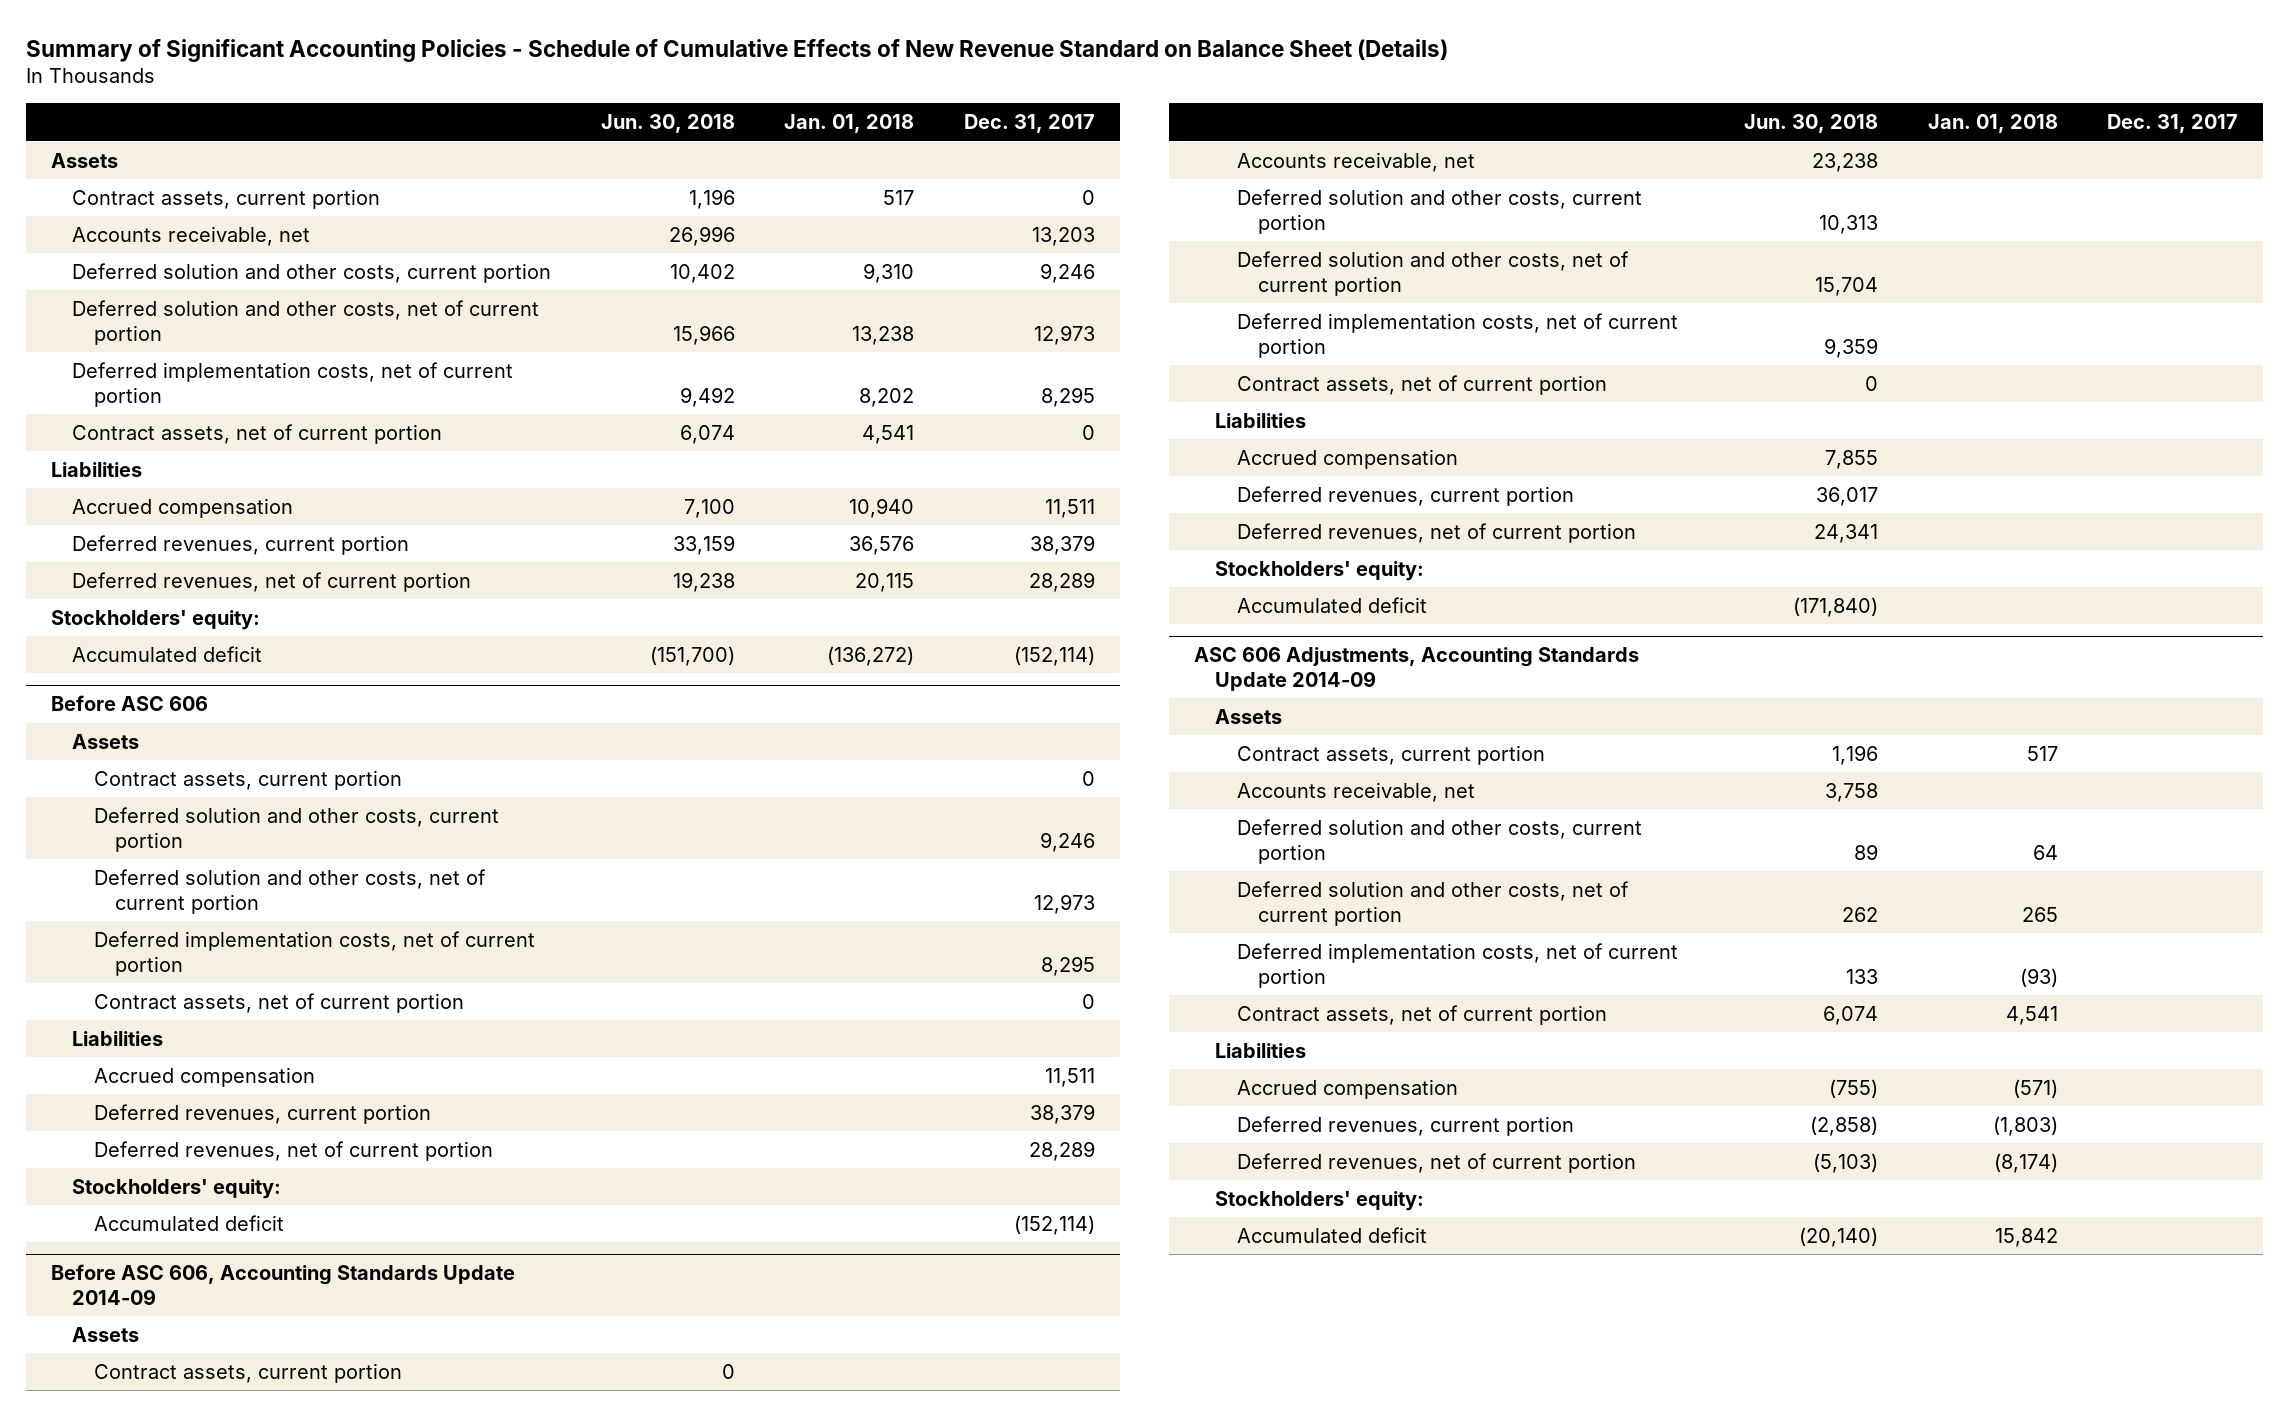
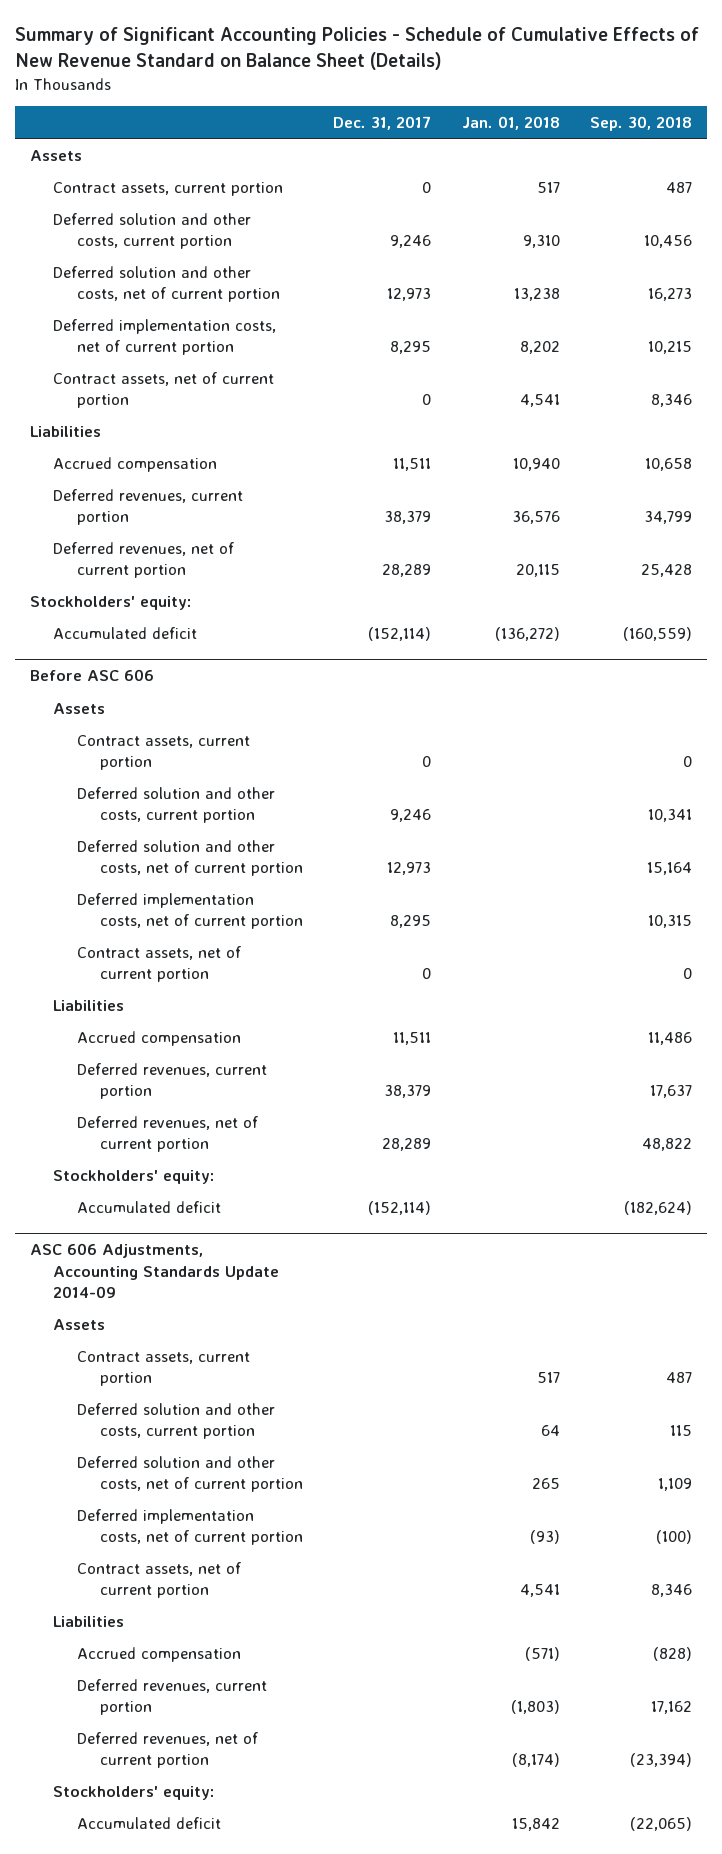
- | Jun. 30, 2018 | Jan. 01, 2018 | Dec. 31, 2017
+ | Dec. 31, 2017 | Jan. 01, 2018 | Sep. 30, 2018
- Accounts receivable, net | 26,996 | | 13,203
- Before ASC 606, Accounting Standards Update 2014-09
- Assets
- Contract assets, current portion | 0 | |
- Accounts receivable, net | 23,238 | |
- Deferred solution and other costs, current portion | 10,313 | |
- Deferred solution and other costs, net of current portion | 15,704 | |
- Deferred implementation costs, net of current portion | 9,359 | |
- Contract assets, net of current portion | 0 | |
- Liabilities
- Accrued compensation | 7,855 | |
- Deferred revenues, current portion | 36,017 | |
- Deferred revenues, net of current portion | 24,341 | |
- Stockholders' equity:
- Accumulated deficit | (171,840) | |
@ ASC 606 Adjustments, Accounting Standards Update 2014-09
- Accounts receivable, net | 3,758 | |

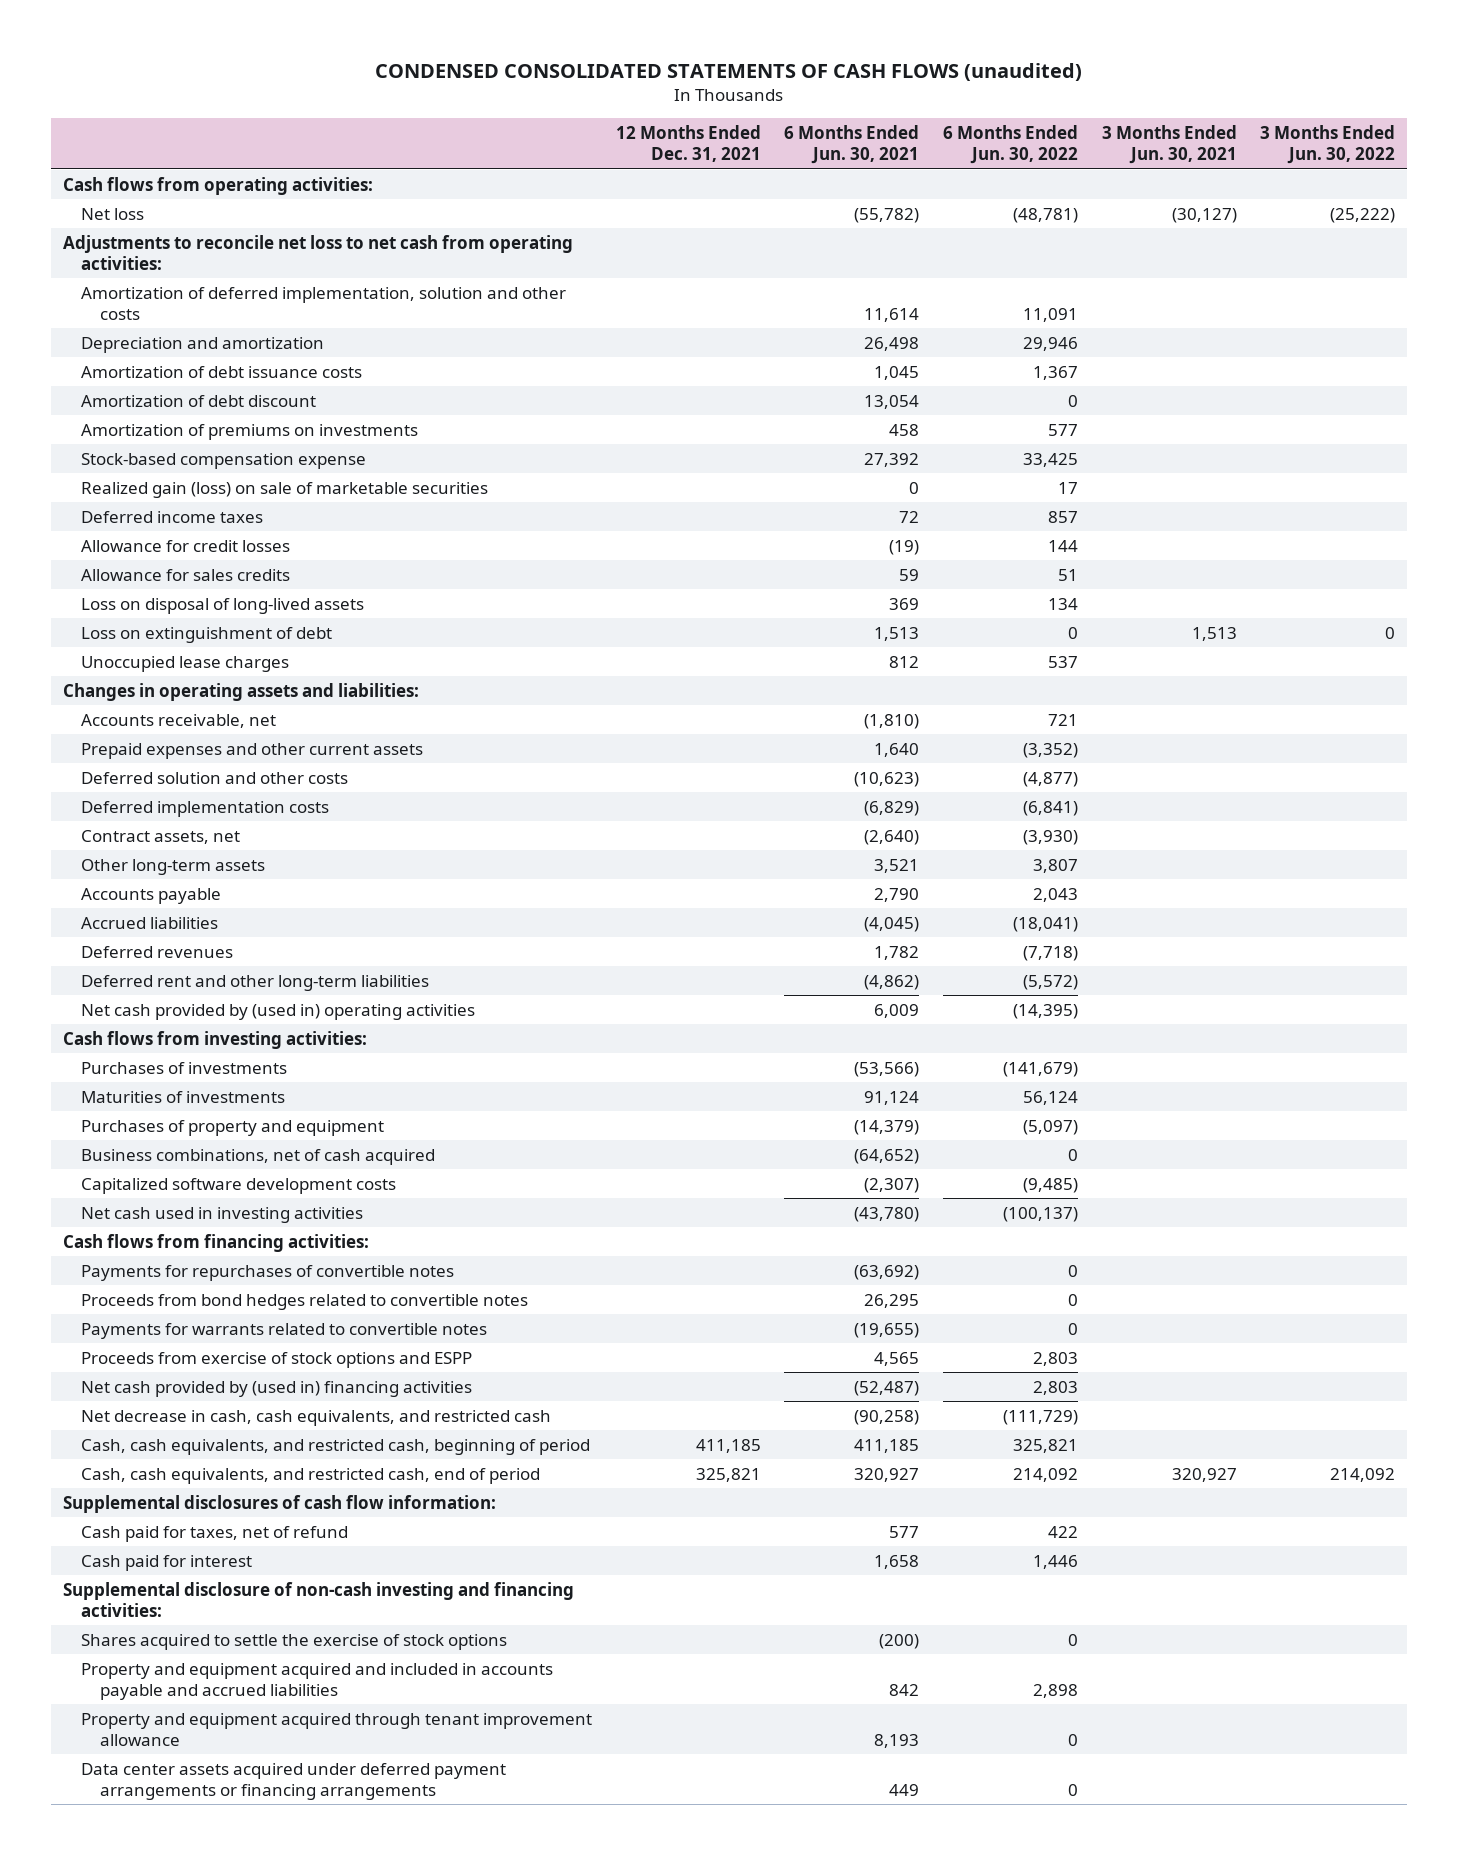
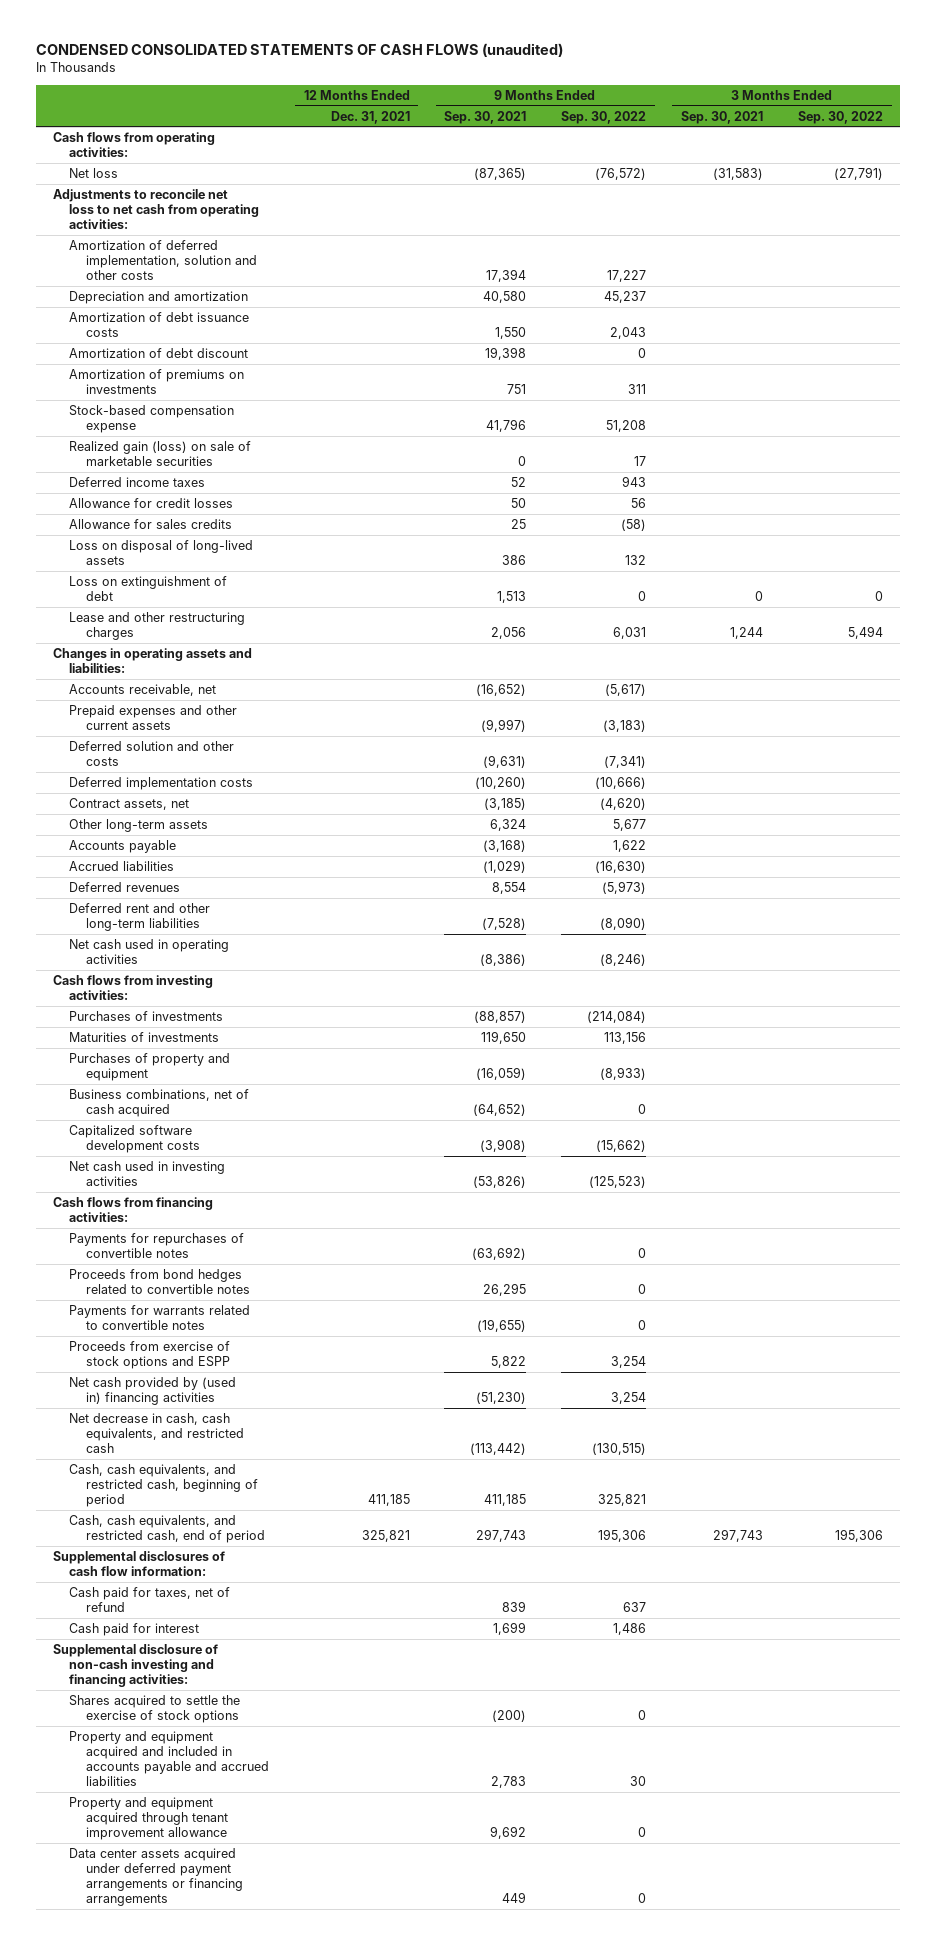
- | 12 Months Ended Dec. 31, 2021 | 6 Months Ended Jun. 30, 2021 | 6 Months Ended Jun. 30, 2022 | 3 Months Ended Jun. 30, 2021 | 3 Months Ended Jun. 30, 2022
+ | 12 Months Ended Dec. 31, 2021 | 9 Months Ended Sep. 30, 2021 | 9 Months Ended Sep. 30, 2022 | 3 Months Ended Sep. 30, 2021 | 3 Months Ended Sep. 30, 2022
- Unoccupied lease charges | | 812 | 537 | |
+ Lease and other restructuring charges | | 2,056 | 6,031 | 1,244 | 5,494
- Net cash provided by (used in) operating activities | | 6,009 | (14,395) | |
+ Net cash used in operating activities | | (8,386) | (8,246) | |

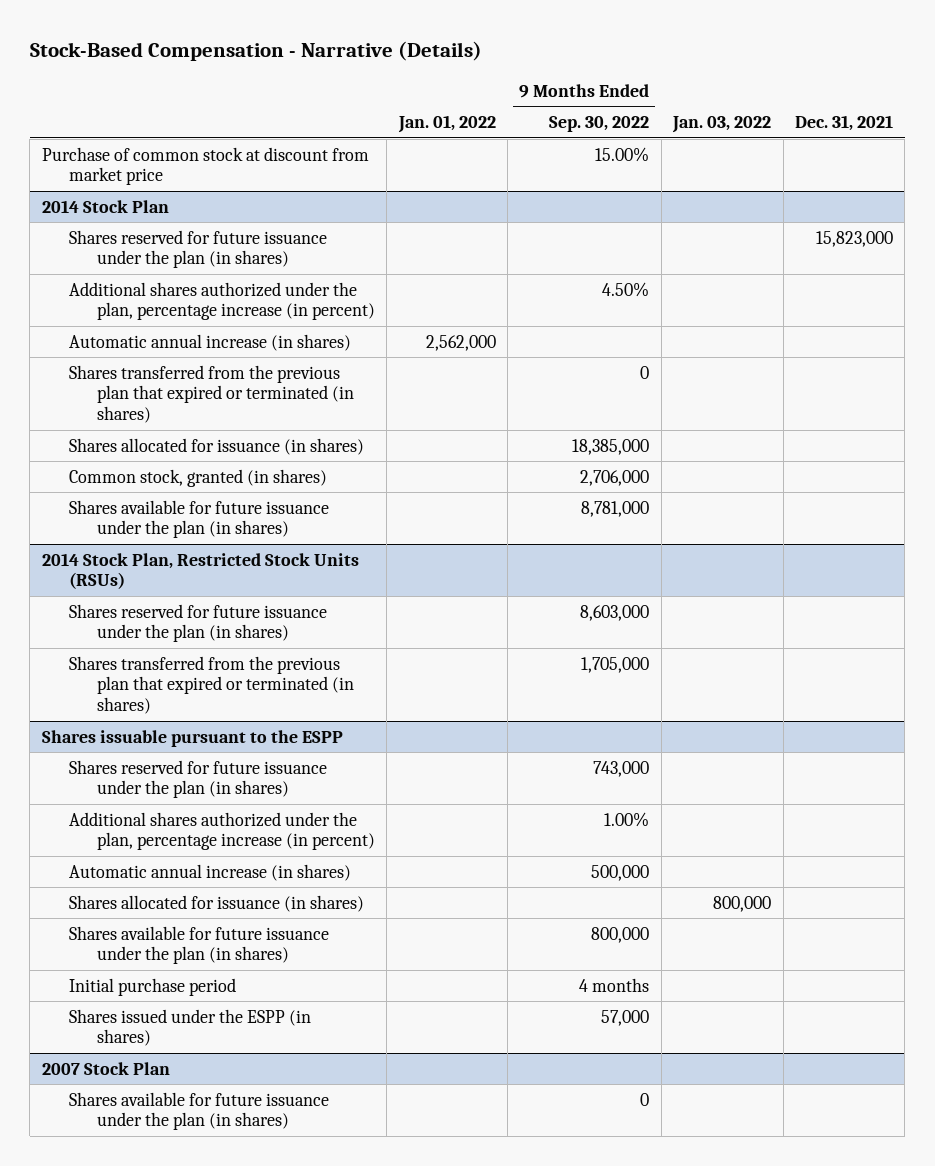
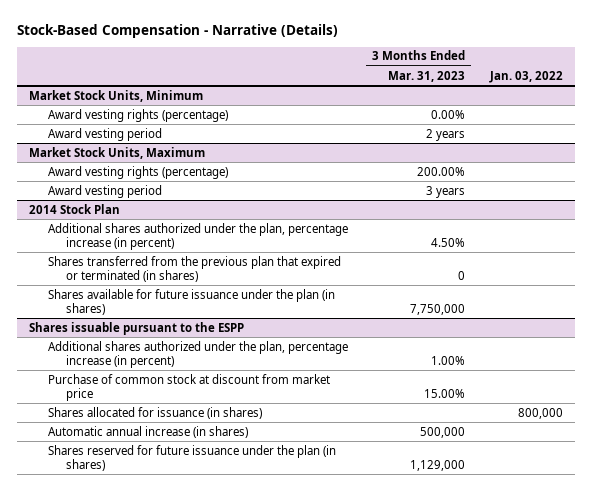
- | Jan. 01, 2022 | 9 Months Ended Sep. 30, 2022 | Jan. 03, 2022 | Dec. 31, 2021
+ | 3 Months Ended Mar. 31, 2023 | Jan. 03, 2022
- Purchase of common stock at discount from market price | | 15.00% | |
+ Market Stock Units, Minimum
+ Award vesting rights (percentage) | 0.00% |
+ Award vesting period | 2 years |
+ Market Stock Units, Maximum
+ Award vesting rights (percentage) | 200.00% |
+ Award vesting period | 3 years |
@ 2014 Stock Plan
- Shares reserved for future issuance under the plan (in shares) | | | | 15,823,000
- Automatic annual increase (in shares) | 2,562,000 | | |
- Shares allocated for issuance (in shares) | | 18,385,000 | |
- Common stock, granted (in shares) | | 2,706,000 | |
- 2014 Stock Plan, Restricted Stock Units (RSUs)
- Shares reserved for future issuance under the plan (in shares) | | 8,603,000 | |
- Shares transferred from the previous plan that expired or terminated (in shares) | | 1,705,000 | |
@ Shares issuable pursuant to the ESPP
+ Purchase of common stock at discount from market price | 15.00% |
- Shares available for future issuance under the plan (in shares) | | 800,000 | |
- Initial purchase period | | 4 months | |
- Shares issued under the ESPP (in shares) | | 57,000 | |
- 2007 Stock Plan
- Shares available for future issuance under the plan (in shares) | | 0 | |
@ Shares issuable pursuant to the ESPP
moved down: Automatic annual increase (in shares) | 500,000 |
moved down: Shares reserved for future issuance under the plan (in shares) | 1,129,000 |

